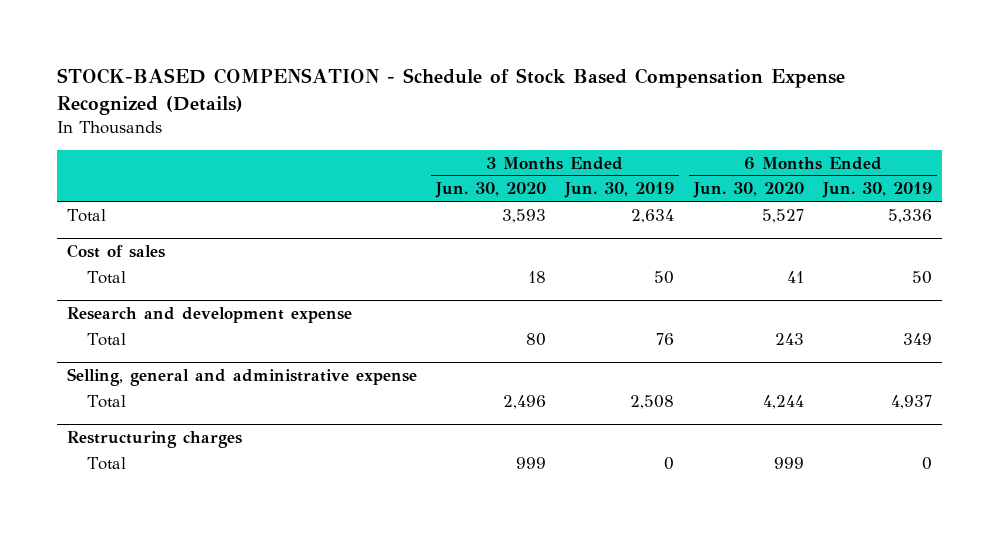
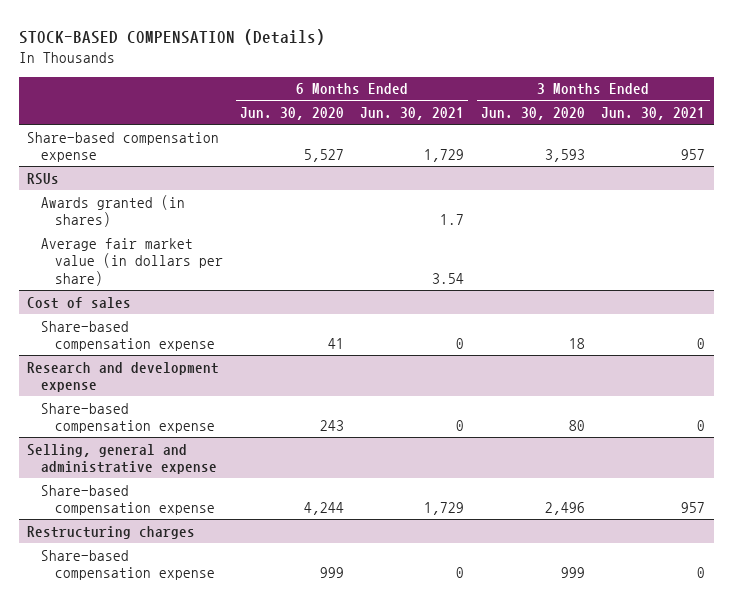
- STOCK-BASED COMPENSATION - Schedule of Stock Based Compensation Expense Recognized (Details)
+ STOCK-BASED COMPENSATION (Details)
- | 3 Months Ended Jun. 30, 2020 | 3 Months Ended Jun. 30, 2019 | 6 Months Ended Jun. 30, 2020 | 6 Months Ended Jun. 30, 2019
+ | 6 Months Ended Jun. 30, 2020 | 6 Months Ended Jun. 30, 2021 | 3 Months Ended Jun. 30, 2020 | 3 Months Ended Jun. 30, 2021
- Total | 3,593 | 2,634 | 5,527 | 5,336
+ Share-based compensation expense | 5,527 | 1,729 | 3,593 | 957
+ RSUs
+ Awards granted (in shares) | | 1.7 | |
+ Average fair market value (in dollars per share) | | 3.54 | |
@ Cost of sales
- Total | 18 | 50 | 41 | 50
+ Share-based compensation expense | 41 | 0 | 18 | 0
@ Research and development expense
- Total | 80 | 76 | 243 | 349
+ Share-based compensation expense | 243 | 0 | 80 | 0
@ Selling, general and administrative expense
- Total | 2,496 | 2,508 | 4,244 | 4,937
+ Share-based compensation expense | 4,244 | 1,729 | 2,496 | 957
@ Restructuring charges
- Total | 999 | 0 | 999 | 0
+ Share-based compensation expense | 999 | 0 | 999 | 0

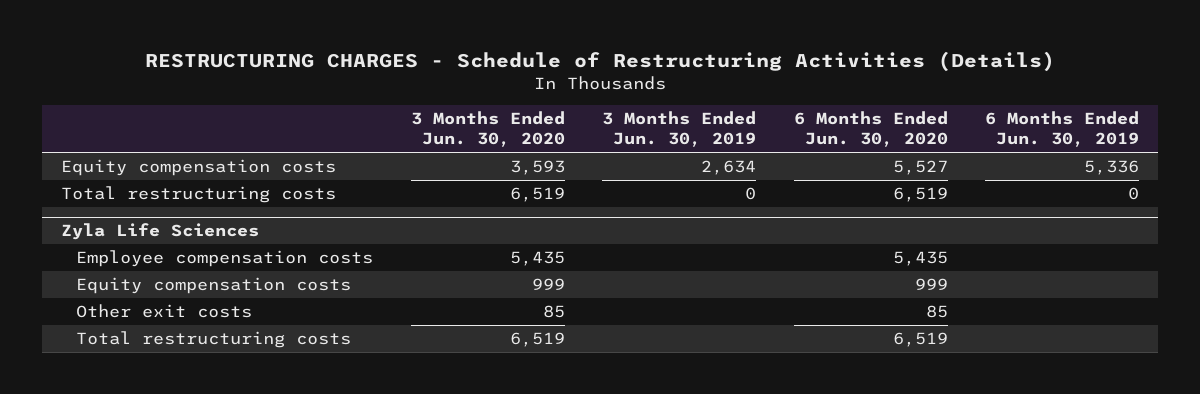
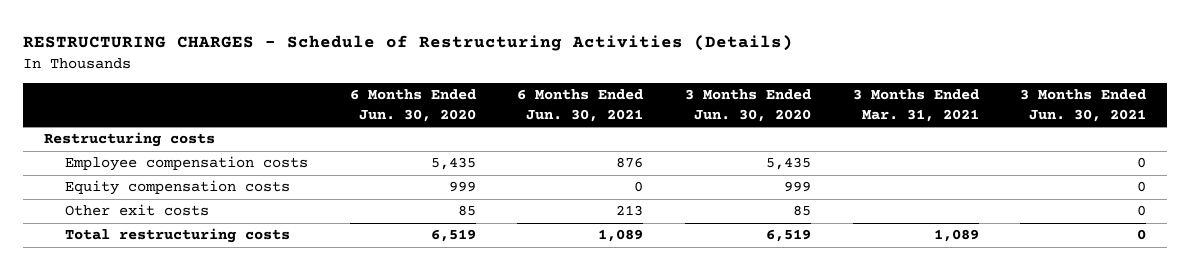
- | 3 Months Ended Jun. 30, 2020 | 3 Months Ended Jun. 30, 2019 | 6 Months Ended Jun. 30, 2020 | 6 Months Ended Jun. 30, 2019
+ | 6 Months Ended Jun. 30, 2020 | 6 Months Ended Jun. 30, 2021 | 3 Months Ended Jun. 30, 2020 | 3 Months Ended Mar. 31, 2021 | 3 Months Ended Jun. 30, 2021
- Equity compensation costs | 3,593 | 2,634 | 5,527 | 5,336
- Total restructuring costs | 6,519 | 0 | 6,519 | 0
- Zyla Life Sciences
+ Restructuring costs

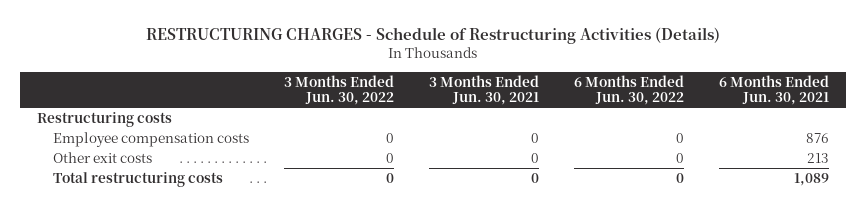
- | 6 Months Ended Jun. 30, 2020 | 6 Months Ended Jun. 30, 2021 | 3 Months Ended Jun. 30, 2020 | 3 Months Ended Mar. 31, 2021 | 3 Months Ended Jun. 30, 2021
+ | 3 Months Ended Jun. 30, 2022 | 3 Months Ended Jun. 30, 2021 | 6 Months Ended Jun. 30, 2022 | 6 Months Ended Jun. 30, 2021
- Equity compensation costs | 999 | 0 | 999 | | 0

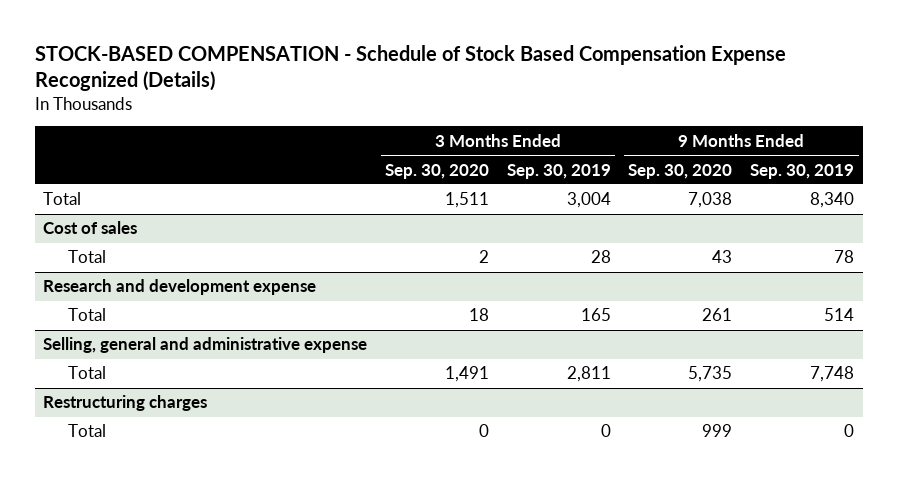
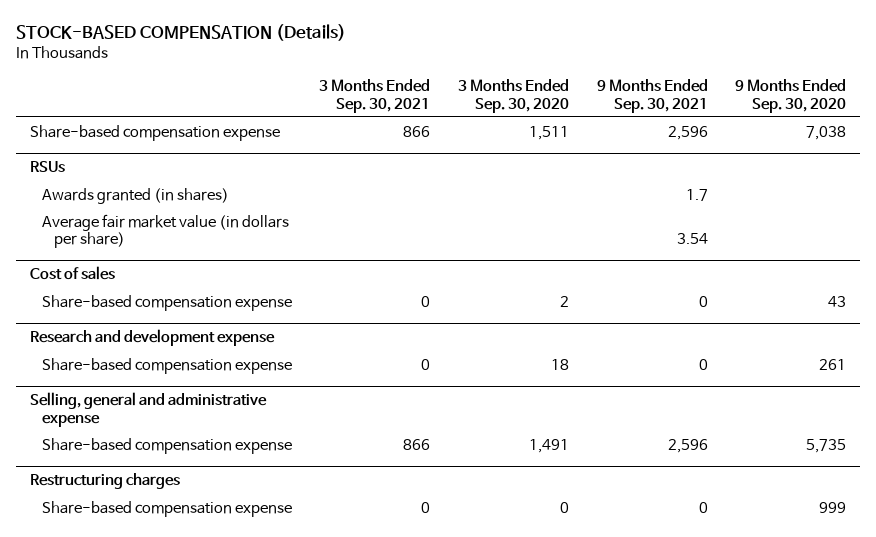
- STOCK-BASED COMPENSATION - Schedule of Stock Based Compensation Expense Recognized (Details)
+ STOCK-BASED COMPENSATION (Details)
- | 3 Months Ended Sep. 30, 2020 | 3 Months Ended Sep. 30, 2019 | 9 Months Ended Sep. 30, 2020 | 9 Months Ended Sep. 30, 2019
+ | 3 Months Ended Sep. 30, 2021 | 3 Months Ended Sep. 30, 2020 | 9 Months Ended Sep. 30, 2021 | 9 Months Ended Sep. 30, 2020
- Total | 1,511 | 3,004 | 7,038 | 8,340
+ Share-based compensation expense | 866 | 1,511 | 2,596 | 7,038
+ RSUs
+ Awards granted (in shares) | | | 1.7 |
+ Average fair market value (in dollars per share) | | | 3.54 |
@ Cost of sales
- Total | 2 | 28 | 43 | 78
+ Share-based compensation expense | 0 | 2 | 0 | 43
@ Research and development expense
- Total | 18 | 165 | 261 | 514
+ Share-based compensation expense | 0 | 18 | 0 | 261
@ Selling, general and administrative expense
- Total | 1,491 | 2,811 | 5,735 | 7,748
+ Share-based compensation expense | 866 | 1,491 | 2,596 | 5,735
@ Restructuring charges
- Total | 0 | 0 | 999 | 0
+ Share-based compensation expense | 0 | 0 | 0 | 999

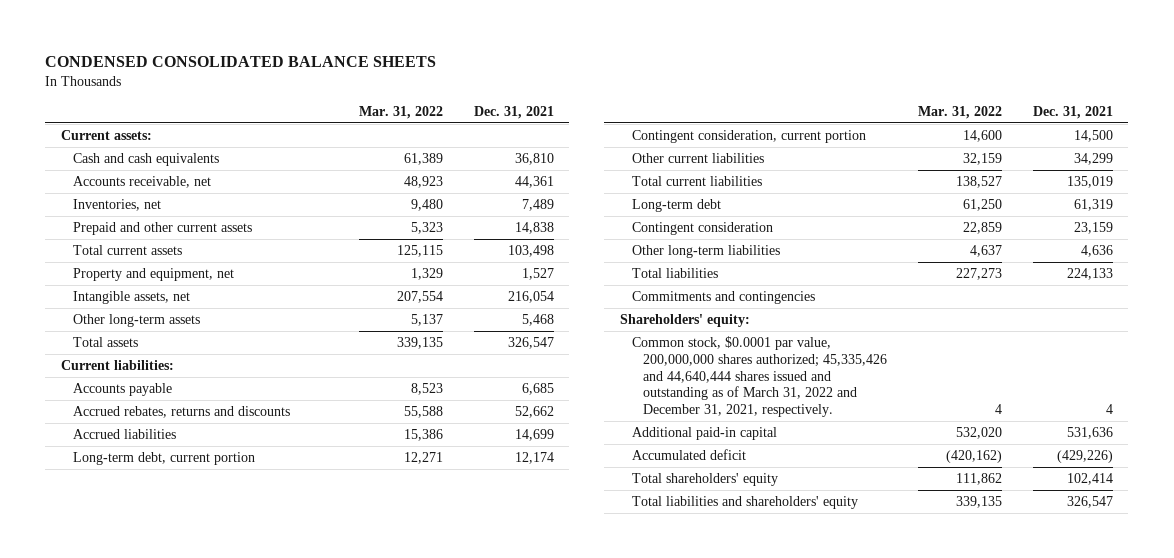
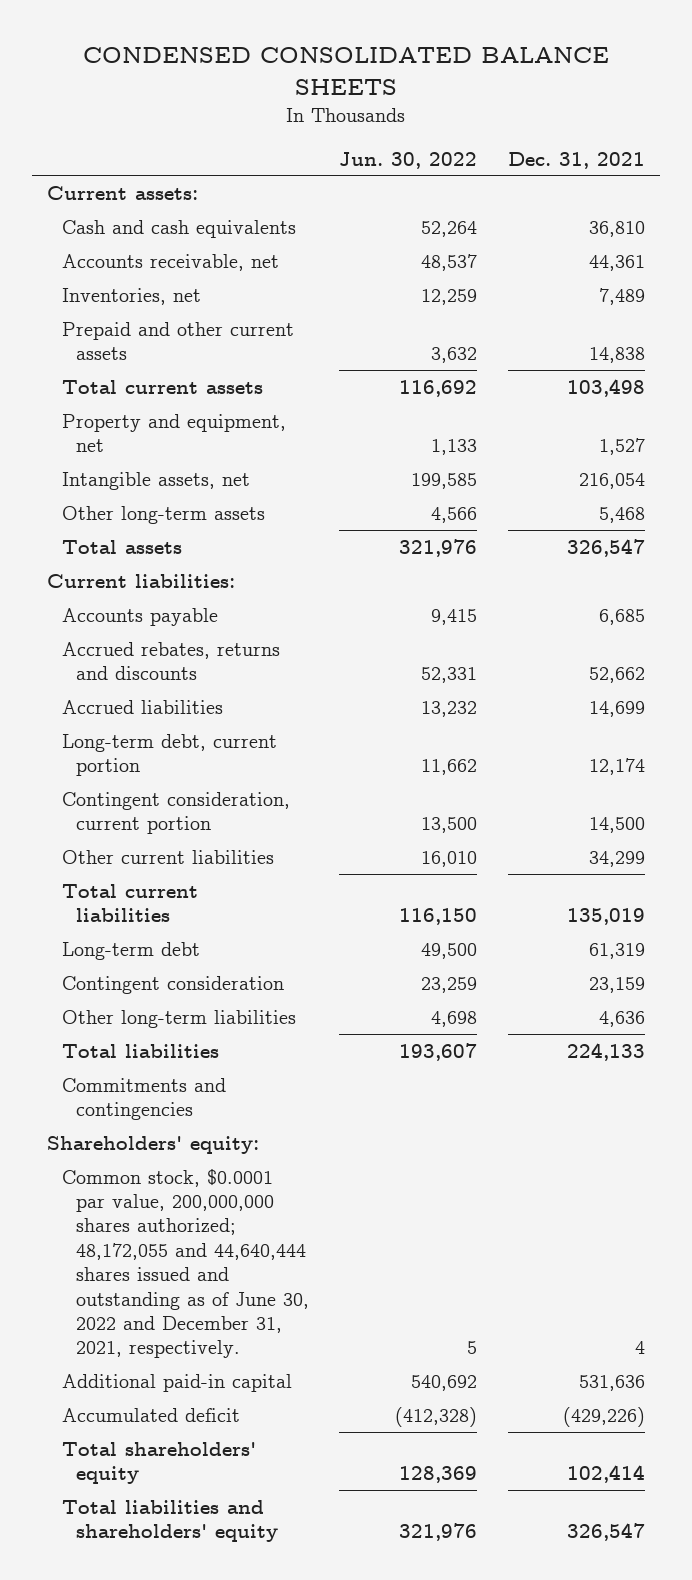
- | Mar. 31, 2022 | Dec. 31, 2021
+ | Jun. 30, 2022 | Dec. 31, 2021
- Common stock, $0.0001 par value, 200,000,000 shares authorized; 45,335,426 and 44,640,444 shares issued and outstanding as of March 31, 2022 and December 31, 2021, respectively. | 4 | 4
+ Common stock, $0.0001 par value, 200,000,000 shares authorized; 48,172,055 and 44,640,444 shares issued and outstanding as of June 30, 2022 and December 31, 2021, respectively. | 5 | 4

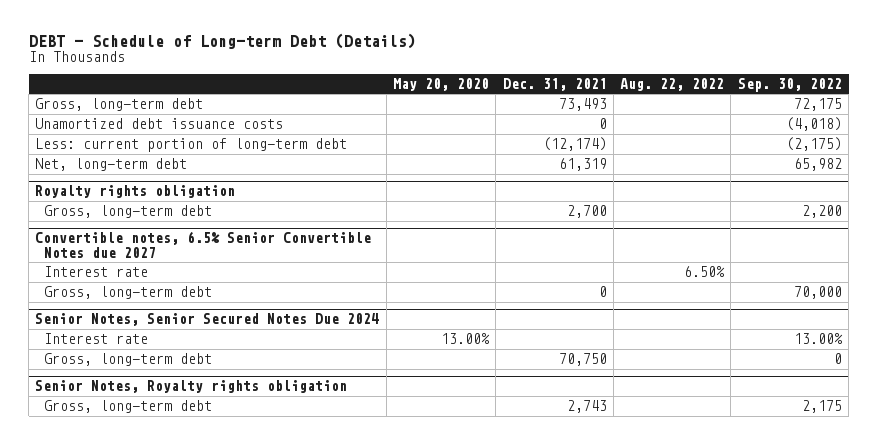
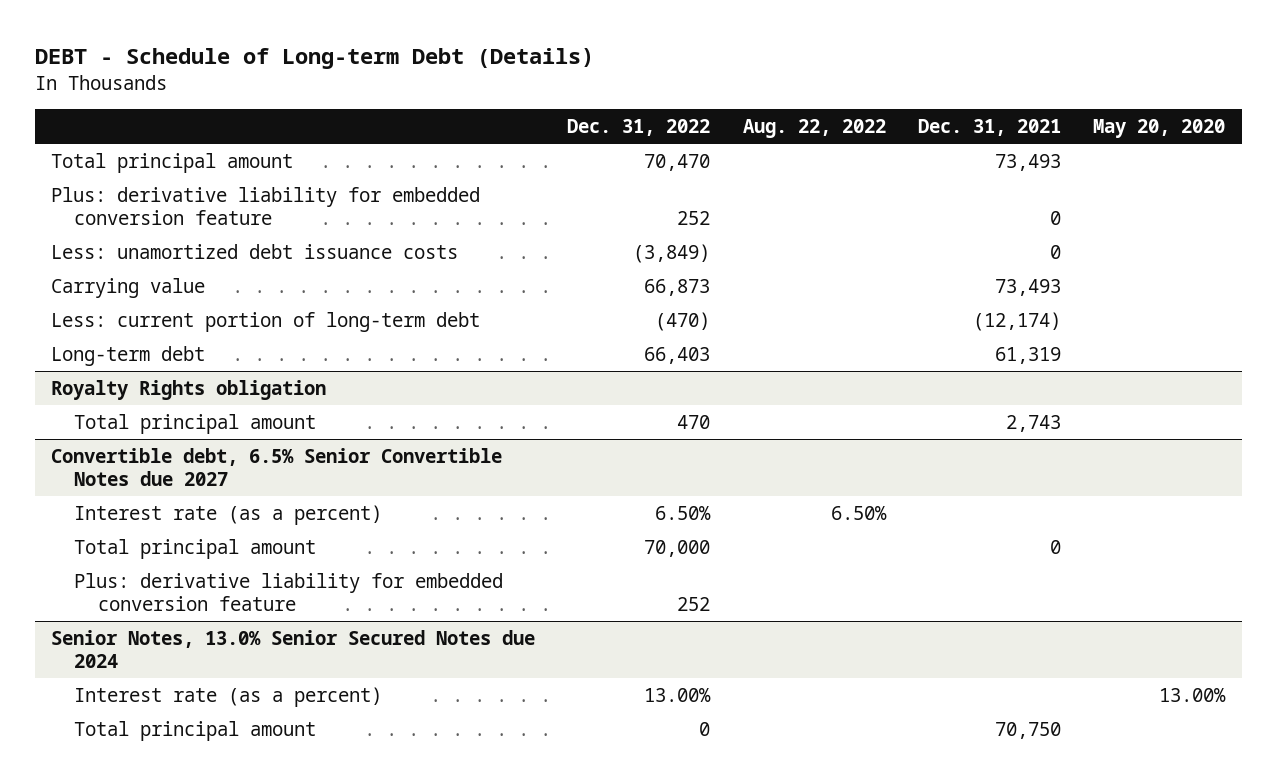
- | May 20, 2020 | Dec. 31, 2021 | Aug. 22, 2022 | Sep. 30, 2022
+ | Dec. 31, 2022 | Aug. 22, 2022 | Dec. 31, 2021 | May 20, 2020
- Gross, long-term debt | | 73,493 | | 72,175
- Unamortized debt issuance costs | | 0 | | (4,018)
+ Total principal amount | 70,470 | | 73,493 |
+ Plus: derivative liability for embedded conversion feature | 252 | | 0 |
+ Less: unamortized debt issuance costs | (3,849) | | 0 |
+ Carrying value | 66,873 | | 73,493 |
- Net, long-term debt | | 61,319 | | 65,982
- Royalty rights obligation
- Gross, long-term debt | | 2,700 | | 2,200
- Convertible notes, 6.5% Senior Convertible Notes due 2027
- Interest rate | | | 6.50% |
- Gross, long-term debt | | 0 | | 70,000
- Senior Notes, Senior Secured Notes Due 2024
- Interest rate | 13.00% | | | 13.00%
- Gross, long-term debt | | 70,750 | | 0
- Senior Notes, Royalty rights obligation
- Gross, long-term debt | | 2,743 | | 2,175
+ Long-term debt | 66,403 | | 61,319 |
+ Royalty Rights obligation
+ Total principal amount | 470 | | 2,743 |
+ Convertible debt, 6.5% Senior Convertible Notes due 2027
+ Interest rate (as a percent) | 6.50% | 6.50% | |
+ Total principal amount | 70,000 | | 0 |
+ Plus: derivative liability for embedded conversion feature | 252 | | |
+ Senior Notes, 13.0% Senior Secured Notes due 2024
+ Interest rate (as a percent) | 13.00% | | | 13.00%
+ Total principal amount | 0 | | 70,750 |

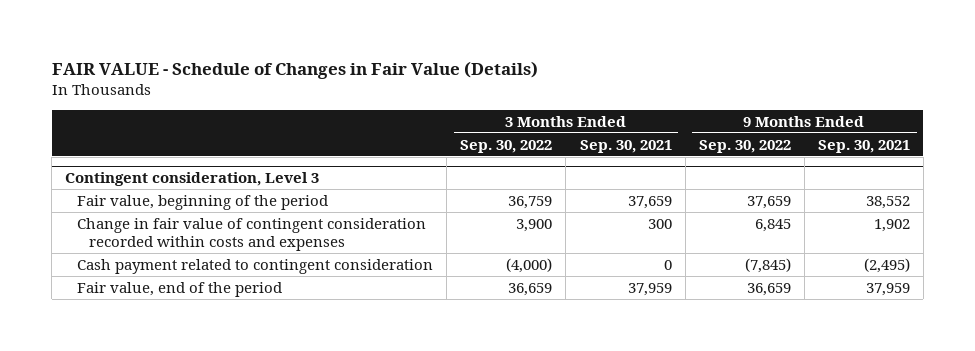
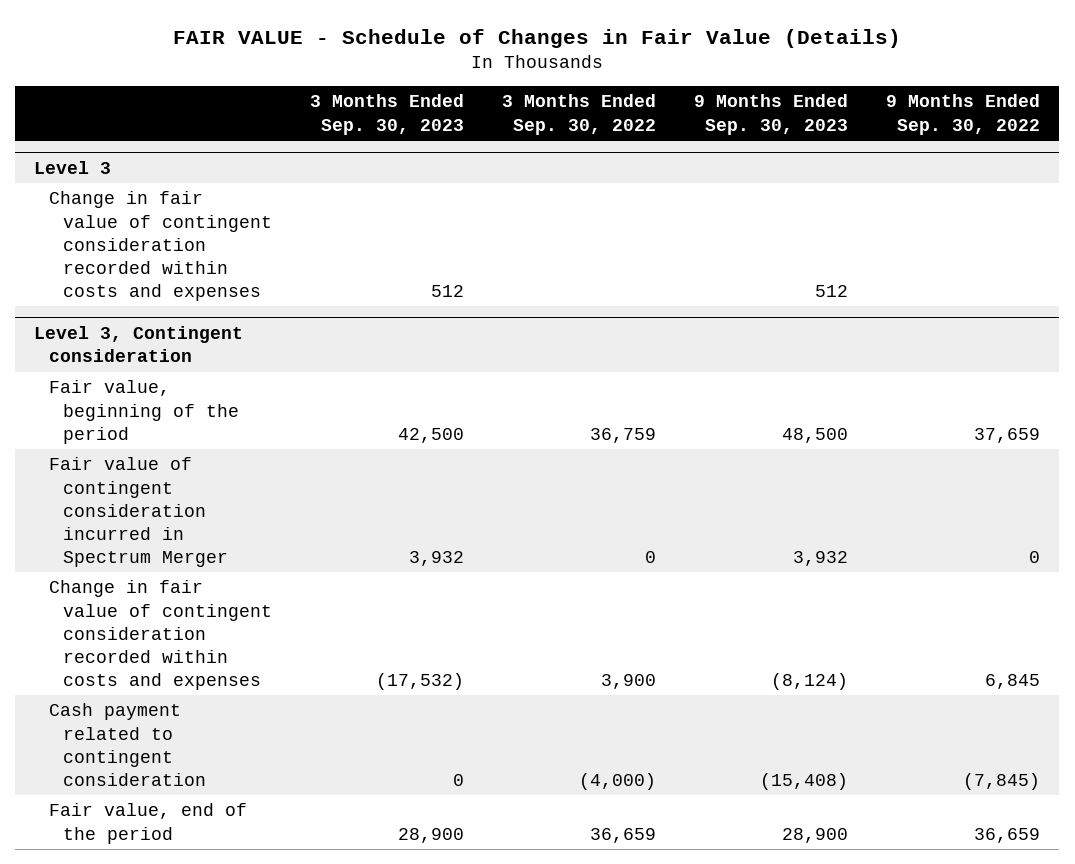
- | 3 Months Ended Sep. 30, 2022 | 3 Months Ended Sep. 30, 2021 | 9 Months Ended Sep. 30, 2022 | 9 Months Ended Sep. 30, 2021
+ | 3 Months Ended Sep. 30, 2023 | 3 Months Ended Sep. 30, 2022 | 9 Months Ended Sep. 30, 2023 | 9 Months Ended Sep. 30, 2022
- Contingent consideration, Level 3
+ Level 3
+ Change in fair value of contingent consideration recorded within costs and expenses | 512 | | 512 |
+ Level 3, Contingent consideration
+ Fair value of contingent consideration incurred in Spectrum Merger | 3,932 | 0 | 3,932 | 0

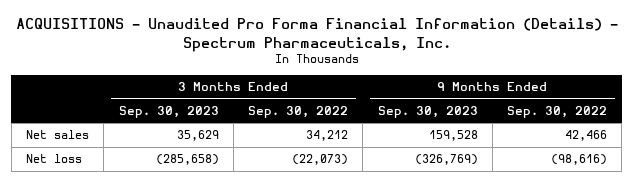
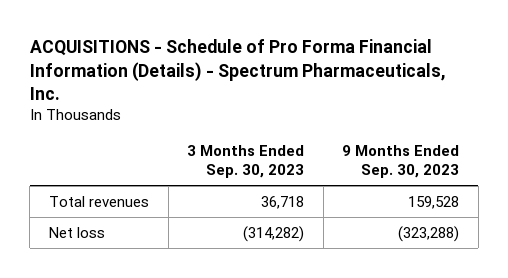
- ACQUISITIONS - Unaudited Pro Forma Financial Information (Details) - Spectrum Pharmaceuticals, Inc.
+ ACQUISITIONS - Schedule of Pro Forma Financial Information (Details) - Spectrum Pharmaceuticals, Inc.
- | 3 Months Ended Sep. 30, 2023 | 3 Months Ended Sep. 30, 2022 | 9 Months Ended Sep. 30, 2023 | 9 Months Ended Sep. 30, 2022
+ | 3 Months Ended Sep. 30, 2023 | 9 Months Ended Sep. 30, 2023
- Net sales | 35,629 | 34,212 | 159,528 | 42,466
- Net loss | (285,658) | (22,073) | (326,769) | (98,616)
+ Total revenues | 36,718 | 159,528
+ Net loss | (314,282) | (323,288)

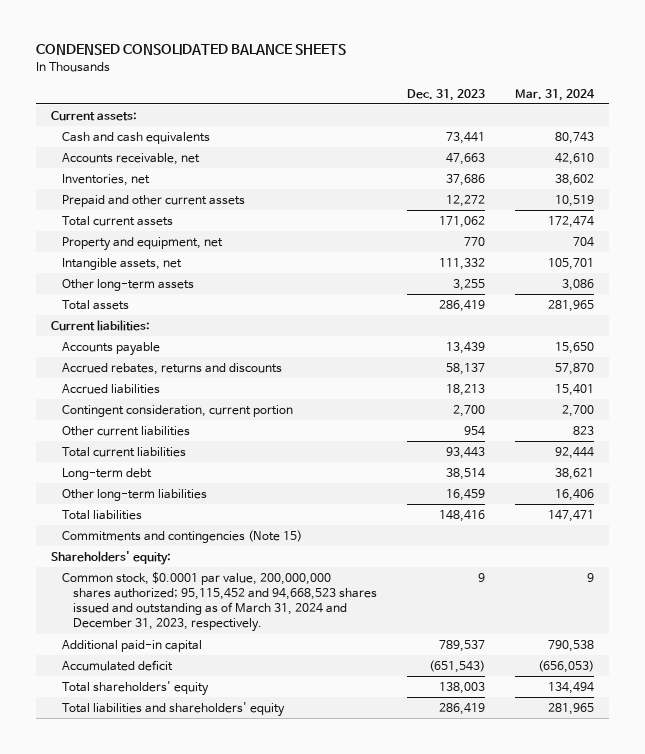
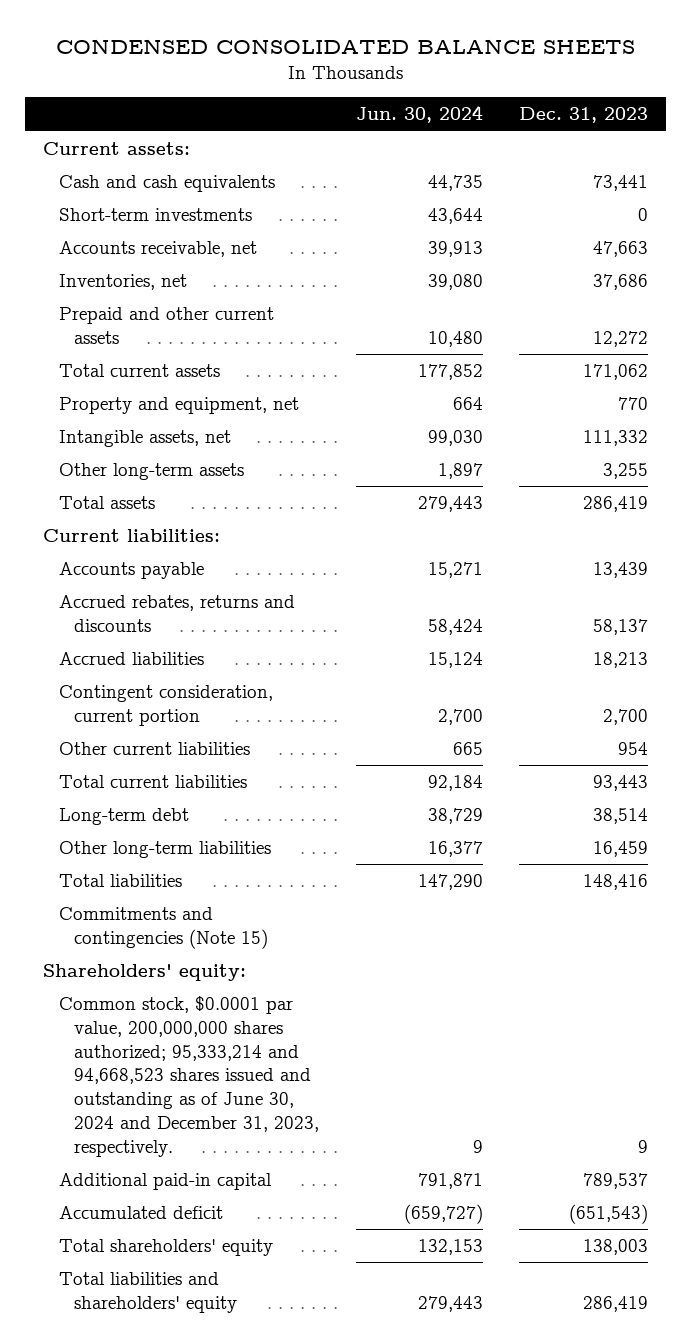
- | Dec. 31, 2023 | Mar. 31, 2024
+ | Jun. 30, 2024 | Dec. 31, 2023
+ Short-term investments | 43,644 | 0
- Common stock, $0.0001 par value, 200,000,000 shares authorized; 95,115,452 and 94,668,523 shares issued and outstanding as of March 31, 2024 and December 31, 2023, respectively. | 9 | 9
+ Common stock, $0.0001 par value, 200,000,000 shares authorized; 95,333,214 and 94,668,523 shares issued and outstanding as of June 30, 2024 and December 31, 2023, respectively. | 9 | 9

